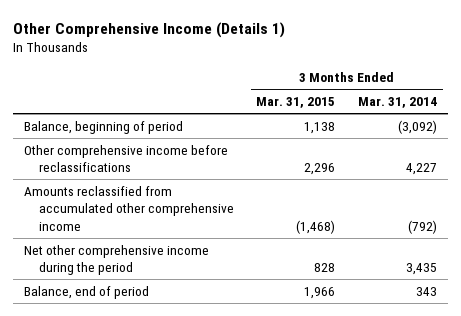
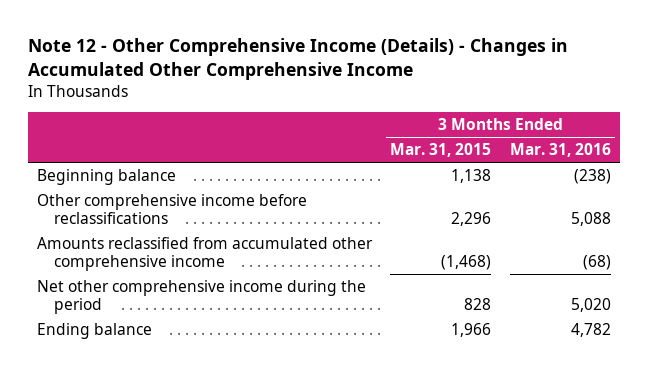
- Other Comprehensive Income (Details 1)
+ Note 12 - Other Comprehensive Income (Details) - Changes in Accumulated Other Comprehensive Income
- | 3 Months Ended Mar. 31, 2015 | 3 Months Ended Mar. 31, 2014
+ | 3 Months Ended Mar. 31, 2015 | 3 Months Ended Mar. 31, 2016
- Balance, beginning of period | 1,138 | (3,092)
+ Beginning balance | 1,138 | (238)
- Balance, end of period | 1,966 | 343
+ Ending balance | 1,966 | 4,782

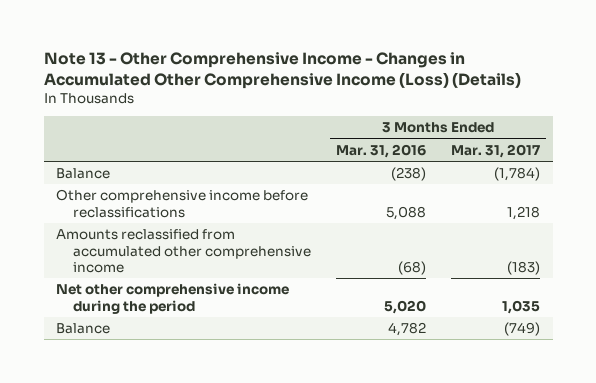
- Note 12 - Other Comprehensive Income (Details) - Changes in Accumulated Other Comprehensive Income
+ Note 13 - Other Comprehensive Income - Changes in Accumulated Other Comprehensive Income (Loss) (Details)
- | 3 Months Ended Mar. 31, 2015 | 3 Months Ended Mar. 31, 2016
+ | 3 Months Ended Mar. 31, 2016 | 3 Months Ended Mar. 31, 2017
- Beginning balance | 1,138 | (238)
+ Balance | (238) | (1,784)
- Ending balance | 1,966 | 4,782
+ Balance | 4,782 | (749)

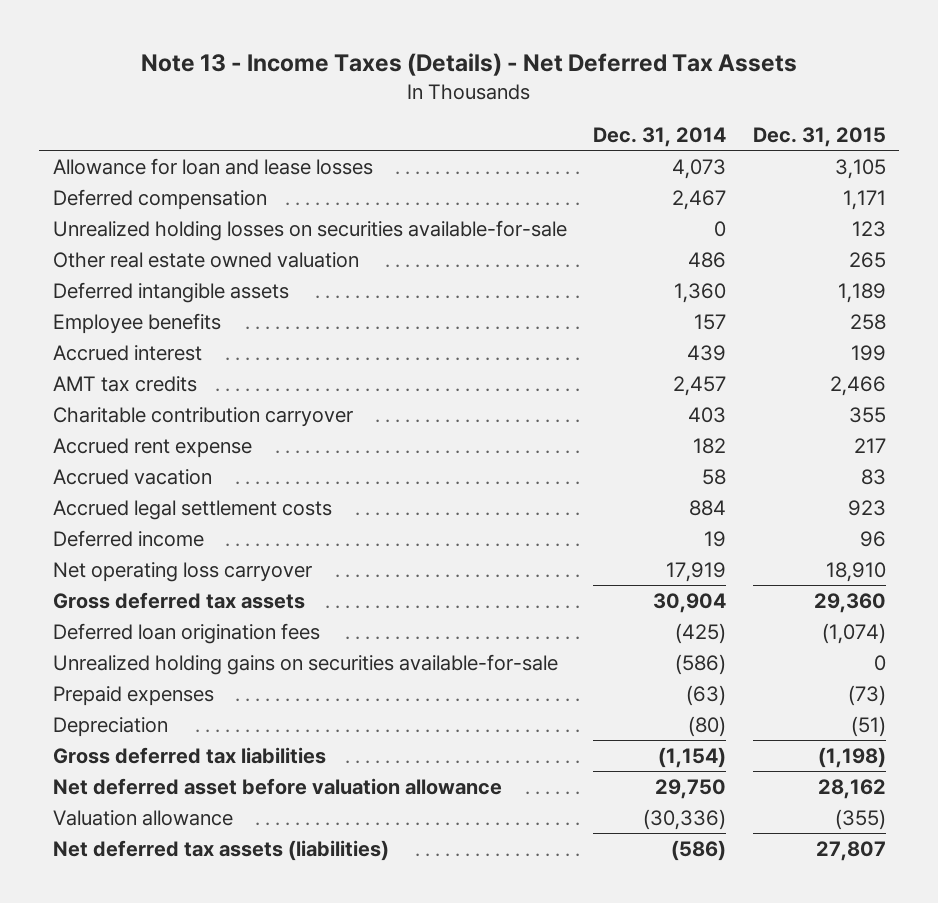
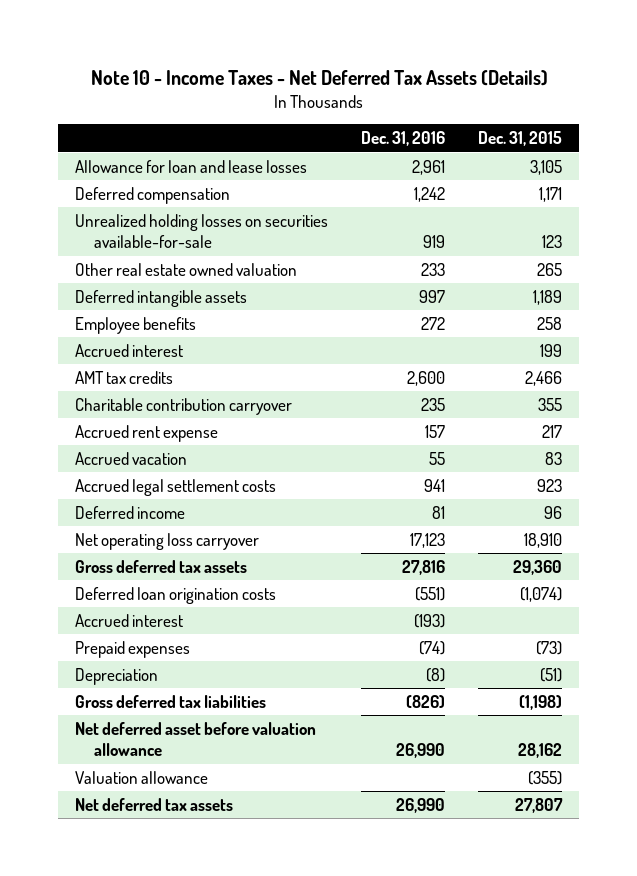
- Note 13 - Income Taxes (Details) - Net Deferred Tax Assets
+ Note 10 - Income Taxes - Net Deferred Tax Assets (Details)
- | Dec. 31, 2014 | Dec. 31, 2015
+ | Dec. 31, 2016 | Dec. 31, 2015
- Deferred loan origination fees | (425) | (1,074)
- Unrealized holding gains on securities available-for-sale | (586) | 0
+ Deferred loan origination costs | (551) | (1,074)
+ Accrued interest | (193) |
- Net deferred tax assets (liabilities) | (586) | 27,807
+ Net deferred tax assets | 26,990 | 27,807

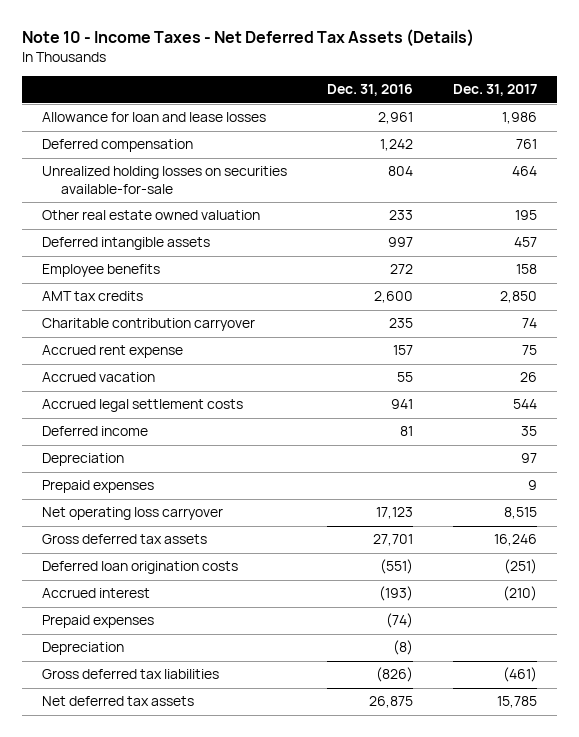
- | Dec. 31, 2016 | Dec. 31, 2015
+ | Dec. 31, 2016 | Dec. 31, 2017
- Unrealized holding losses on securities available-for-sale | 919 | 123
+ Unrealized holding losses on securities available-for-sale | 804 | 464
- Accrued interest | | 199
+ Depreciation | | 97
+ Prepaid expenses | | 9
- Gross deferred tax assets | 27,816 | 29,360
+ Gross deferred tax assets | 27,701 | 16,246
- Net deferred asset before valuation allowance | 26,990 | 28,162
- Valuation allowance | | (355)
- Net deferred tax assets | 26,990 | 27,807
+ Net deferred tax assets | 26,875 | 15,785

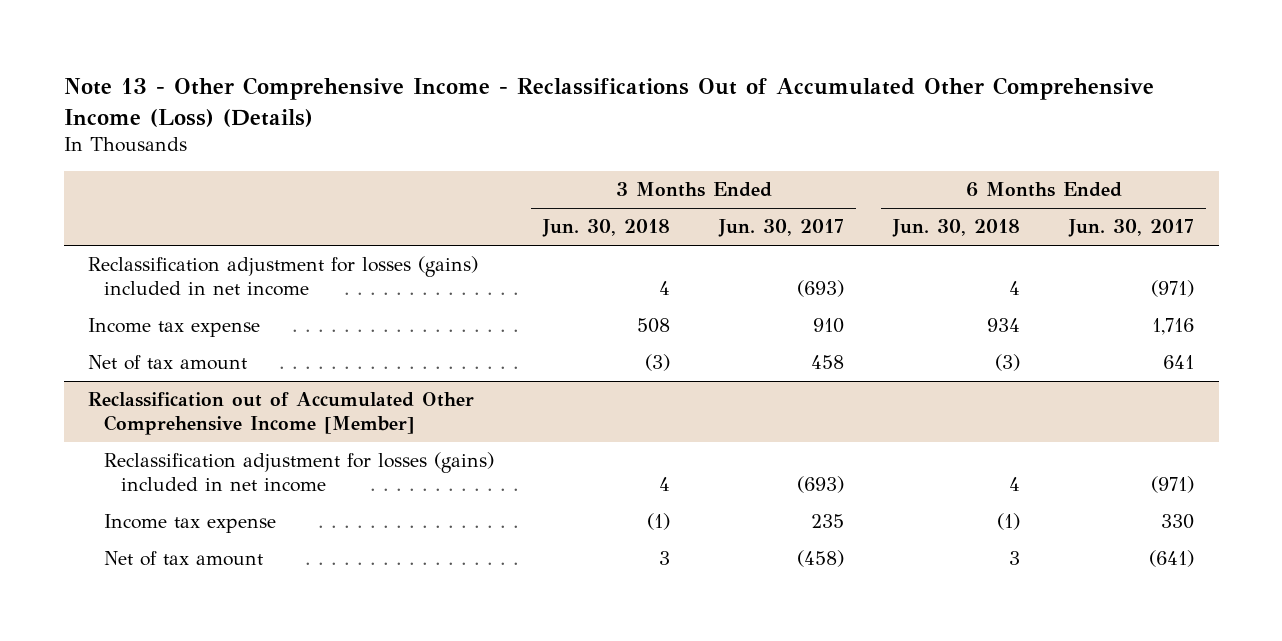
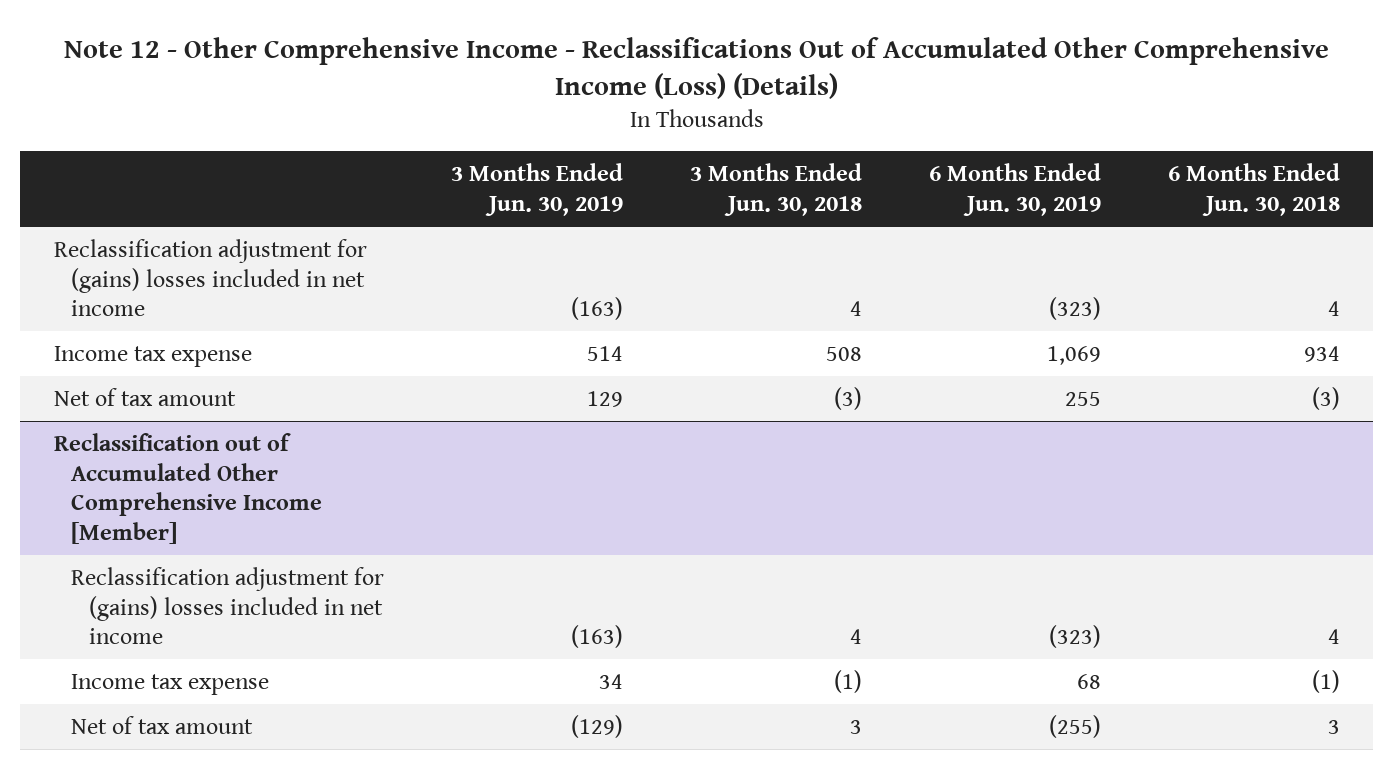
- Note 13 - Other Comprehensive Income - Reclassifications Out of Accumulated Other Comprehensive Income (Loss) (Details)
+ Note 12 - Other Comprehensive Income - Reclassifications Out of Accumulated Other Comprehensive Income (Loss) (Details)
- | 3 Months Ended Jun. 30, 2018 | 3 Months Ended Jun. 30, 2017 | 6 Months Ended Jun. 30, 2018 | 6 Months Ended Jun. 30, 2017
+ | 3 Months Ended Jun. 30, 2019 | 3 Months Ended Jun. 30, 2018 | 6 Months Ended Jun. 30, 2019 | 6 Months Ended Jun. 30, 2018
- Reclassification adjustment for losses (gains) included in net income | 4 | (693) | 4 | (971)
+ Reclassification adjustment for (gains) losses included in net income | (163) | 4 | (323) | 4
@ Reclassification out of Accumulated Other Comprehensive Income [Member]
- Reclassification adjustment for losses (gains) included in net income | 4 | (693) | 4 | (971)
+ Reclassification adjustment for (gains) losses included in net income | (163) | 4 | (323) | 4

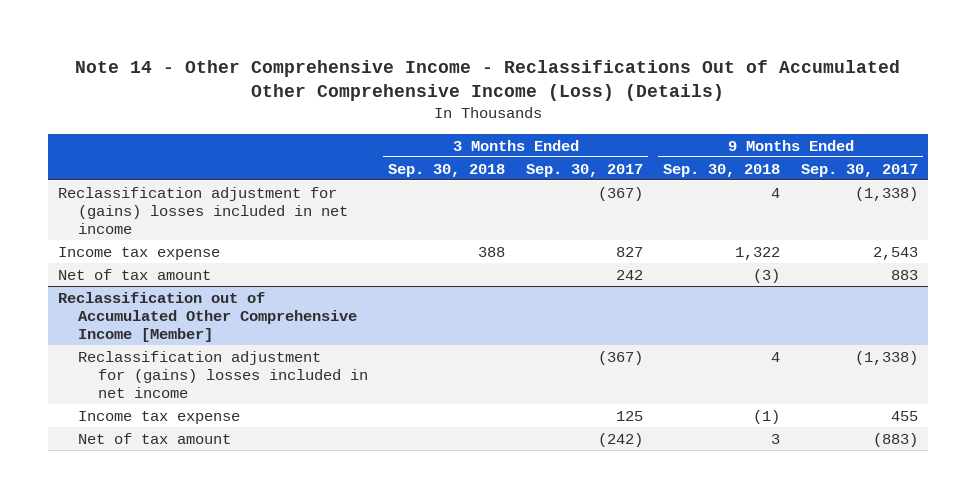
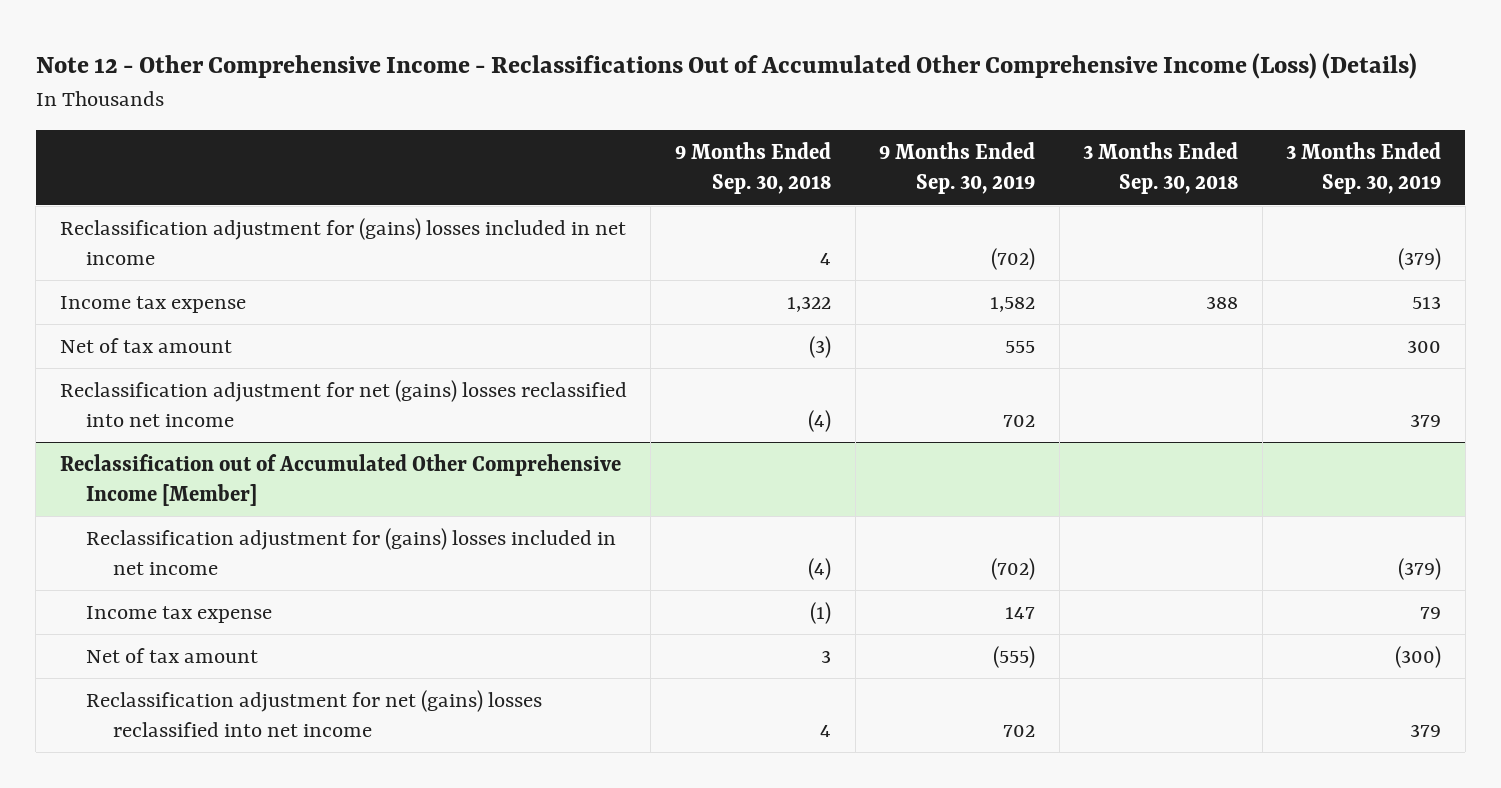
- Note 14 - Other Comprehensive Income - Reclassifications Out of Accumulated Other Comprehensive Income (Loss) (Details)
+ Note 12 - Other Comprehensive Income - Reclassifications Out of Accumulated Other Comprehensive Income (Loss) (Details)
- | 3 Months Ended Sep. 30, 2018 | 3 Months Ended Sep. 30, 2017 | 9 Months Ended Sep. 30, 2018 | 9 Months Ended Sep. 30, 2017
+ | 9 Months Ended Sep. 30, 2018 | 9 Months Ended Sep. 30, 2019 | 3 Months Ended Sep. 30, 2018 | 3 Months Ended Sep. 30, 2019
+ Reclassification adjustment for net (gains) losses reclassified into net income | (4) | 702 | | 379
@ Reclassification out of Accumulated Other Comprehensive Income [Member]
- Reclassification adjustment for (gains) losses included in net income | | (367) | 4 | (1,338)
+ Reclassification adjustment for (gains) losses included in net income | (4) | (702) | | (379)
+ Reclassification adjustment for net (gains) losses reclassified into net income | 4 | 702 | | 379

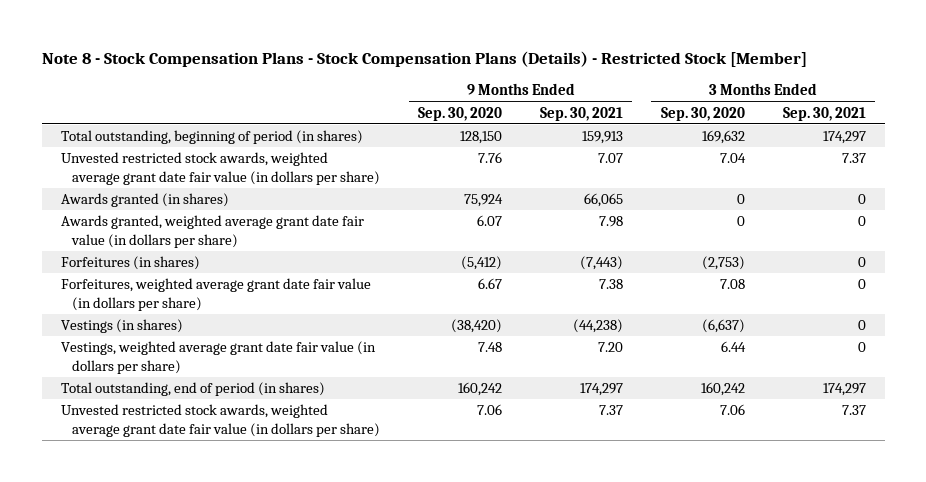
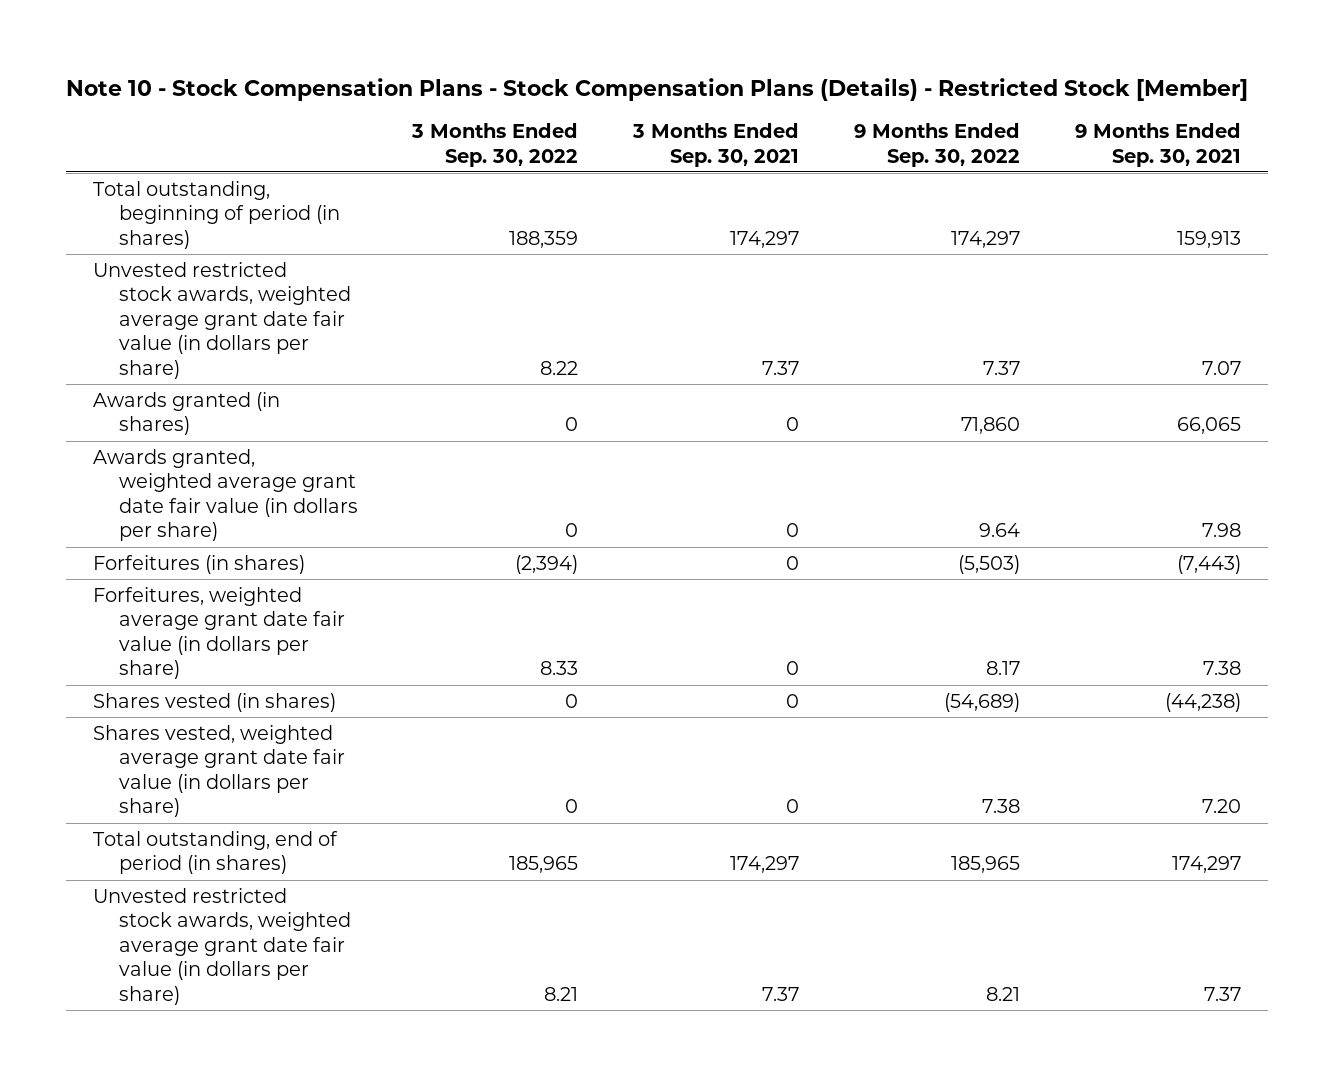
- Note 8 - Stock Compensation Plans - Stock Compensation Plans (Details) - Restricted Stock [Member]
+ Note 10 - Stock Compensation Plans - Stock Compensation Plans (Details) - Restricted Stock [Member]
- | 9 Months Ended Sep. 30, 2020 | 9 Months Ended Sep. 30, 2021 | 3 Months Ended Sep. 30, 2020 | 3 Months Ended Sep. 30, 2021
+ | 3 Months Ended Sep. 30, 2022 | 3 Months Ended Sep. 30, 2021 | 9 Months Ended Sep. 30, 2022 | 9 Months Ended Sep. 30, 2021
- Vestings (in shares) | (38,420) | (44,238) | (6,637) | 0
- Vestings, weighted average grant date fair value (in dollars per share) | 7.48 | 7.20 | 6.44 | 0
+ Shares vested (in shares) | 0 | 0 | (54,689) | (44,238)
+ Shares vested, weighted average grant date fair value (in dollars per share) | 0 | 0 | 7.38 | 7.20

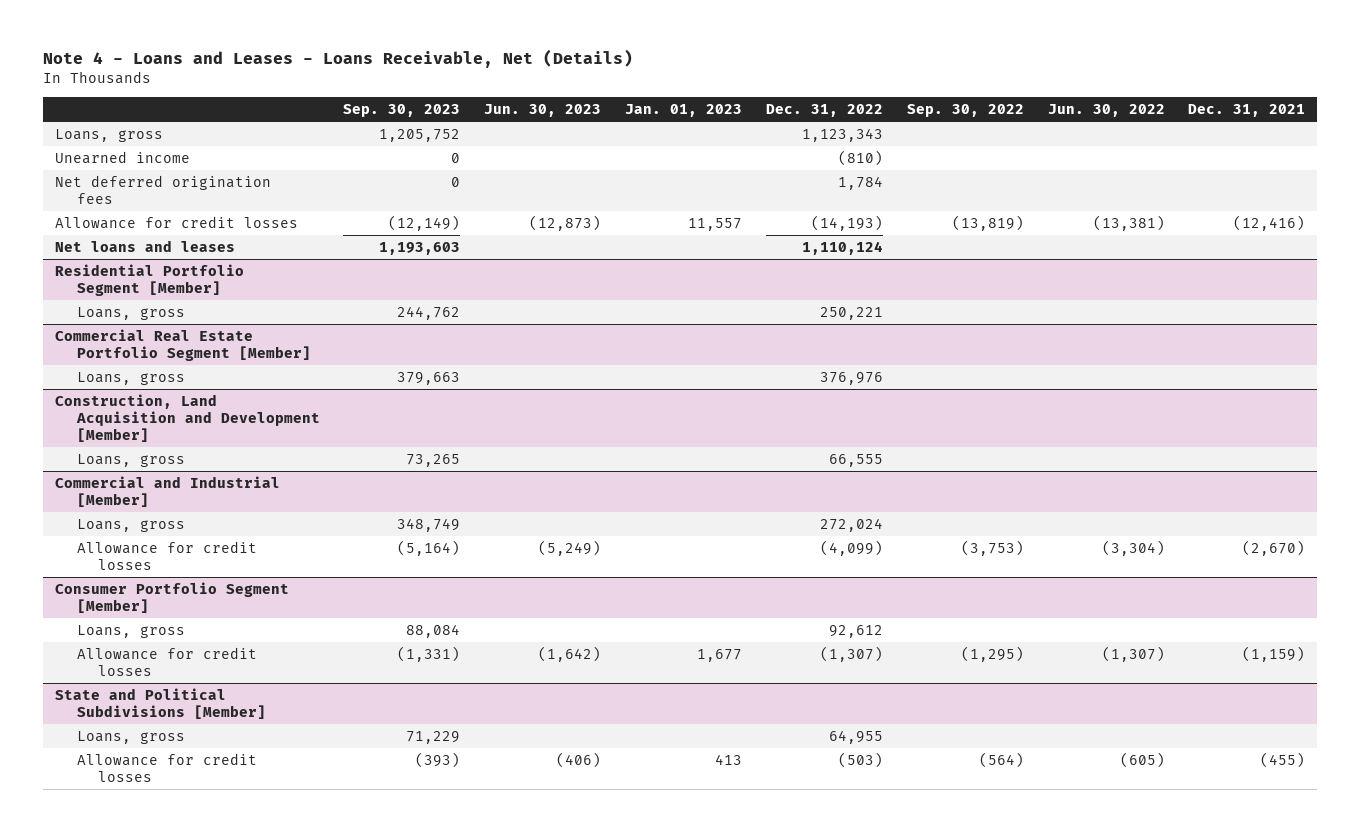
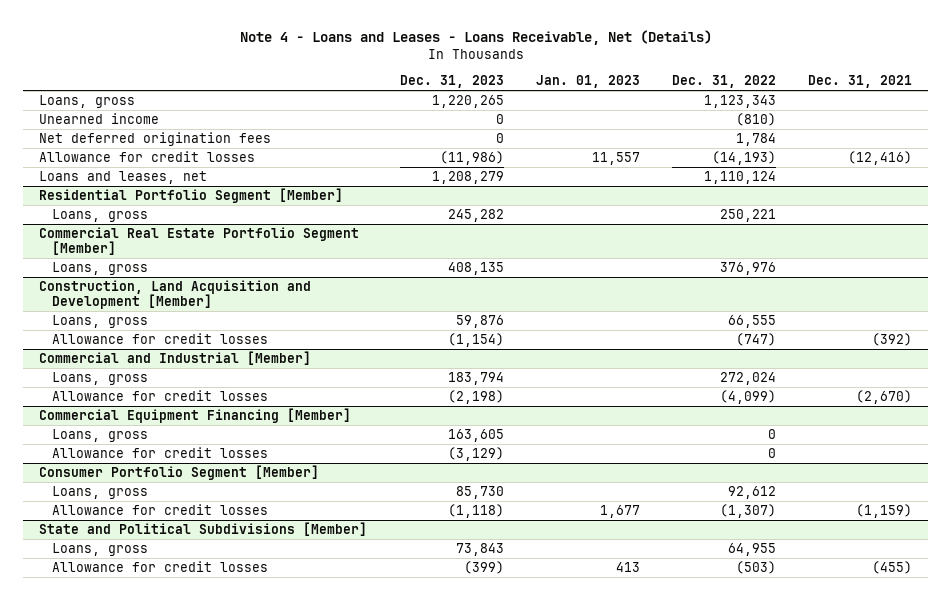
- | Sep. 30, 2023 | Jun. 30, 2023 | Jan. 01, 2023 | Dec. 31, 2022 | Sep. 30, 2022 | Jun. 30, 2022 | Dec. 31, 2021
+ | Dec. 31, 2023 | Jan. 01, 2023 | Dec. 31, 2022 | Dec. 31, 2021
- Net loans and leases | 1,193,603 | | | 1,110,124 | | |
+ Loans and leases, net | 1,208,279 | | 1,110,124 |
@ Construction, Land Acquisition and Development [Member]
+ Allowance for credit losses | (1,154) | | (747) | (392)
+ Commercial Equipment Financing [Member]
+ Loans, gross | 163,605 | | 0 |
+ Allowance for credit losses | (3,129) | | 0 |

